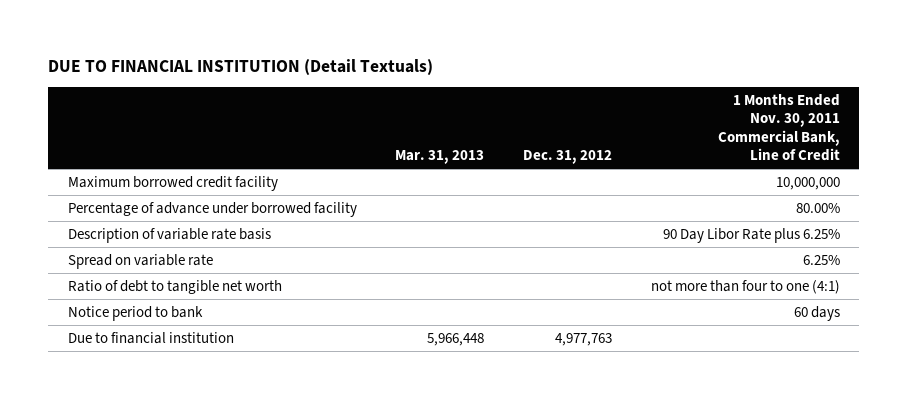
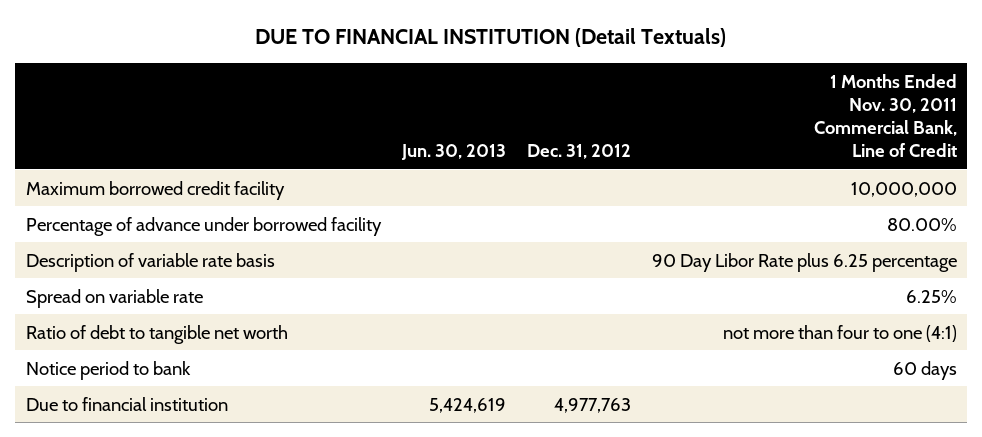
- | Mar. 31, 2013 | Dec. 31, 2012 | 1 Months Ended Nov. 30, 2011 Commercial Bank, Line of Credit
+ | Jun. 30, 2013 | Dec. 31, 2012 | 1 Months Ended Nov. 30, 2011 Commercial Bank, Line of Credit
- Description of variable rate basis | | | 90 Day Libor Rate plus 6.25%
+ Description of variable rate basis | | | 90 Day Libor Rate plus 6.25 percentage

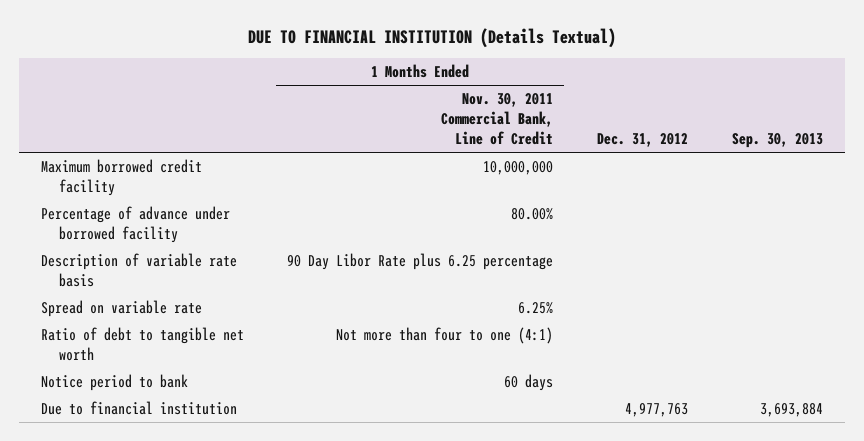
- DUE TO FINANCIAL INSTITUTION (Detail Textuals)
+ DUE TO FINANCIAL INSTITUTION (Details Textual)
- | Jun. 30, 2013 | Dec. 31, 2012 | 1 Months Ended Nov. 30, 2011 Commercial Bank, Line of Credit
+ | 1 Months Ended Nov. 30, 2011 Commercial Bank, Line of Credit | Dec. 31, 2012 | Sep. 30, 2013
- Ratio of debt to tangible net worth | | | not more than four to one (4:1)
+ Ratio of debt to tangible net worth | Not more than four to one (4:1) | |

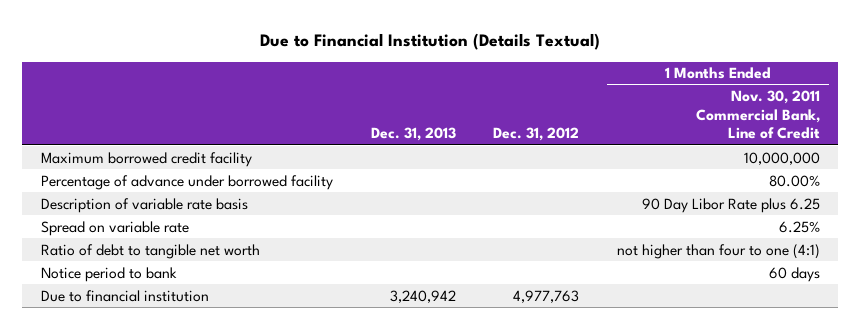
- DUE TO FINANCIAL INSTITUTION (Details Textual)
+ Due to Financial Institution (Details Textual)
- | 1 Months Ended Nov. 30, 2011 Commercial Bank, Line of Credit | Dec. 31, 2012 | Sep. 30, 2013
+ | Dec. 31, 2013 | Dec. 31, 2012 | 1 Months Ended Nov. 30, 2011 Commercial Bank, Line of Credit
- Description of variable rate basis | 90 Day Libor Rate plus 6.25 percentage | |
+ Description of variable rate basis | | | 90 Day Libor Rate plus 6.25
- Ratio of debt to tangible net worth | Not more than four to one (4:1) | |
+ Ratio of debt to tangible net worth | | | not higher than four to one (4:1)

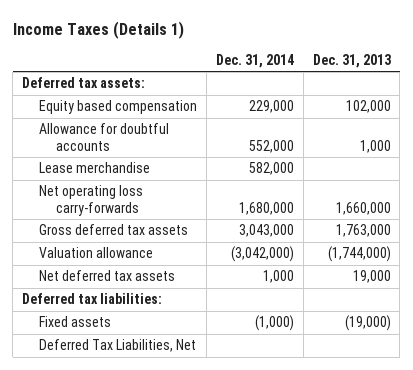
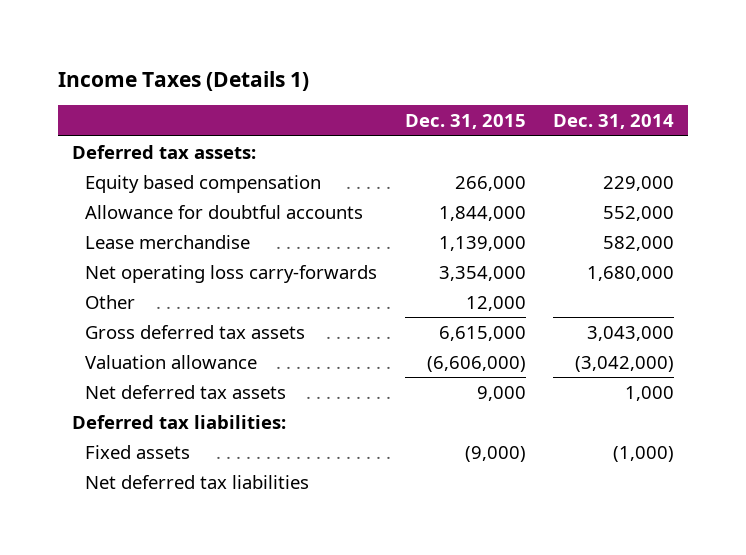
- | Dec. 31, 2014 | Dec. 31, 2013
+ | Dec. 31, 2015 | Dec. 31, 2014
+ Other | 12,000 |
- Deferred Tax Liabilities, Net
+ Net deferred tax liabilities

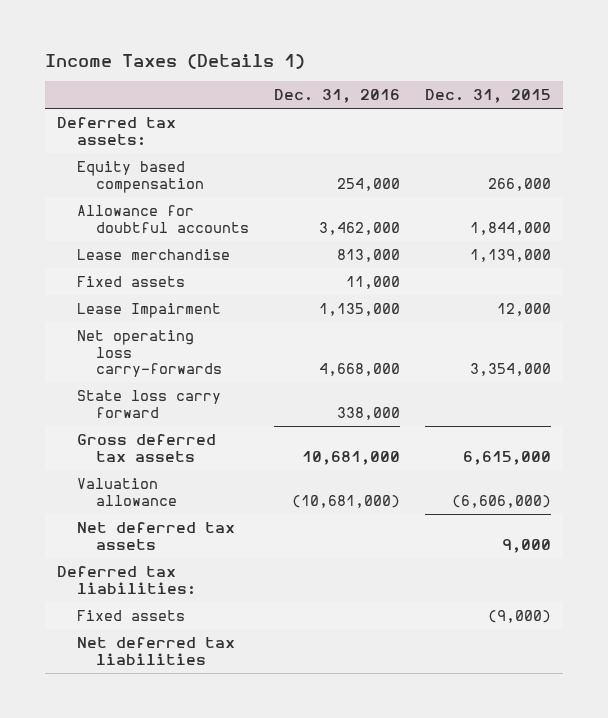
- | Dec. 31, 2015 | Dec. 31, 2014
+ | Dec. 31, 2016 | Dec. 31, 2015
+ Fixed assets | 11,000 |
+ Lease Impairment | 1,135,000 | 12,000
- Other | 12,000 |
+ State loss carry forward | 338,000 |

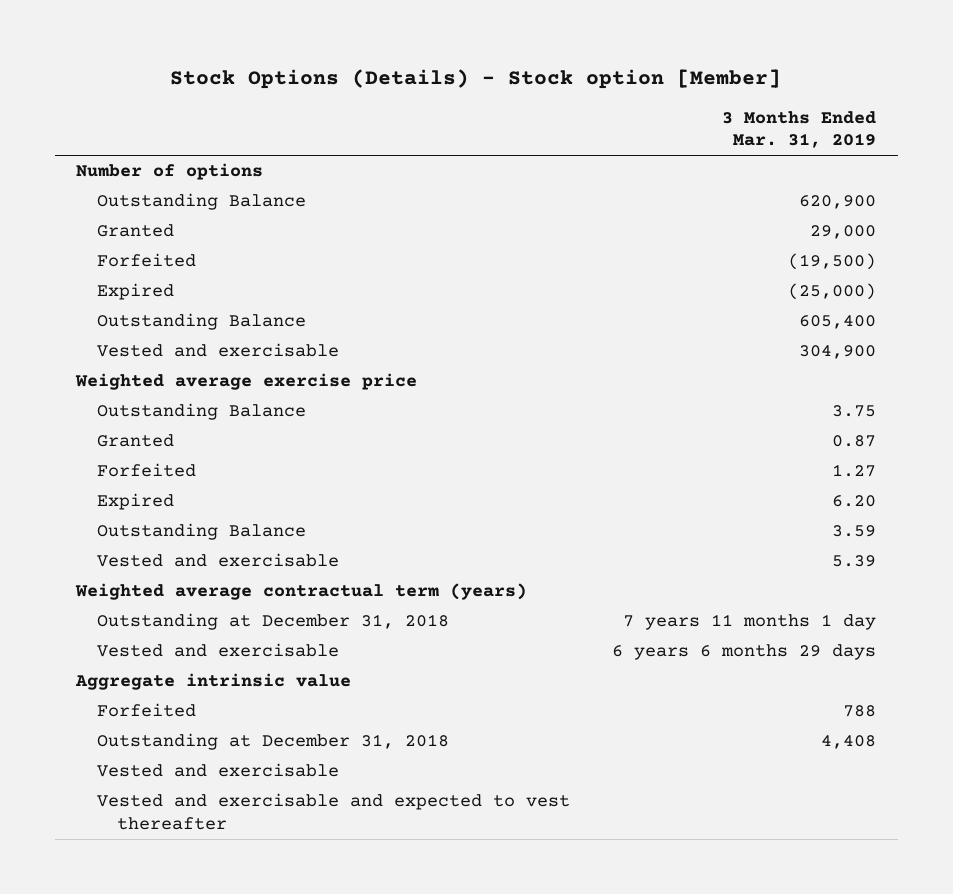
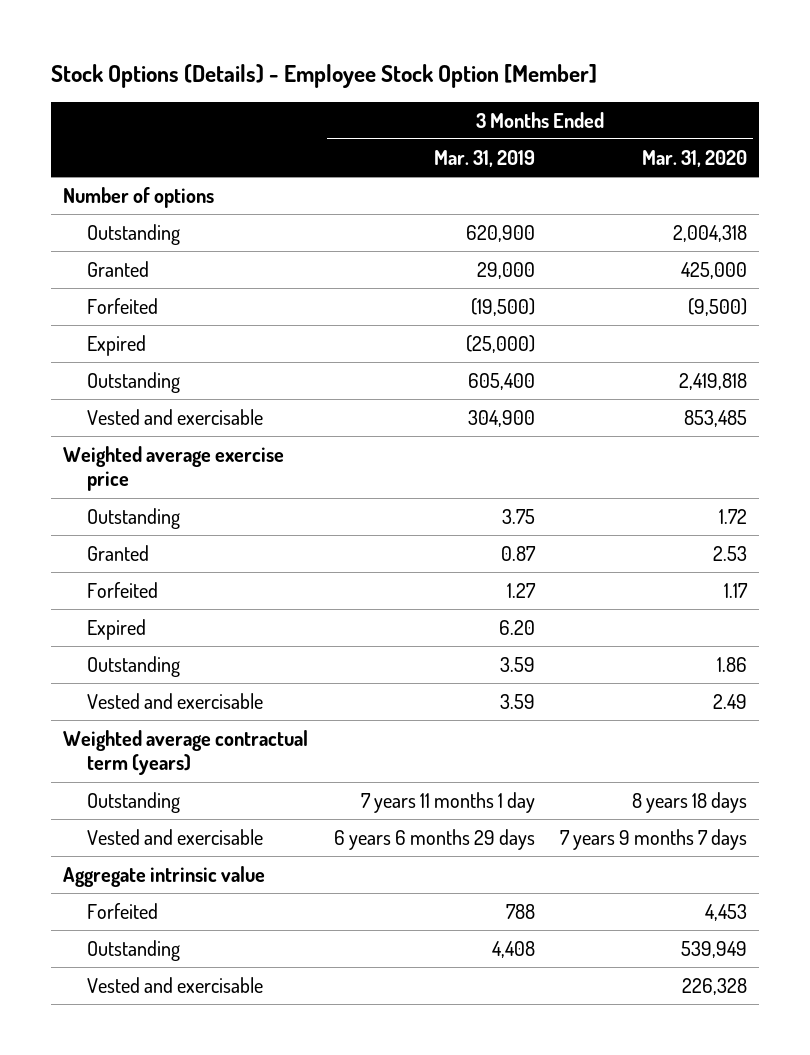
- Stock Options (Details) - Stock option [Member]
+ Stock Options (Details) - Employee Stock Option [Member]
- | 3 Months Ended Mar. 31, 2019
+ | 3 Months Ended Mar. 31, 2019 | 3 Months Ended Mar. 31, 2020
- Outstanding Balance | 620,900
+ Outstanding | 620,900 | 2,004,318
- Outstanding Balance | 605,400
+ Outstanding | 605,400 | 2,419,818
- Outstanding Balance | 3.75
+ Outstanding | 3.75 | 1.72
- Outstanding Balance | 3.59
- Vested and exercisable | 5.39
+ Outstanding | 3.59 | 1.86
+ Vested and exercisable | 3.59 | 2.49
- Outstanding at December 31, 2018 | 7 years 11 months 1 day
+ Outstanding | 7 years 11 months 1 day | 8 years 18 days
- Outstanding at December 31, 2018 | 4,408
+ Outstanding | 4,408 | 539,949
- Vested and exercisable and expected to vest thereafter

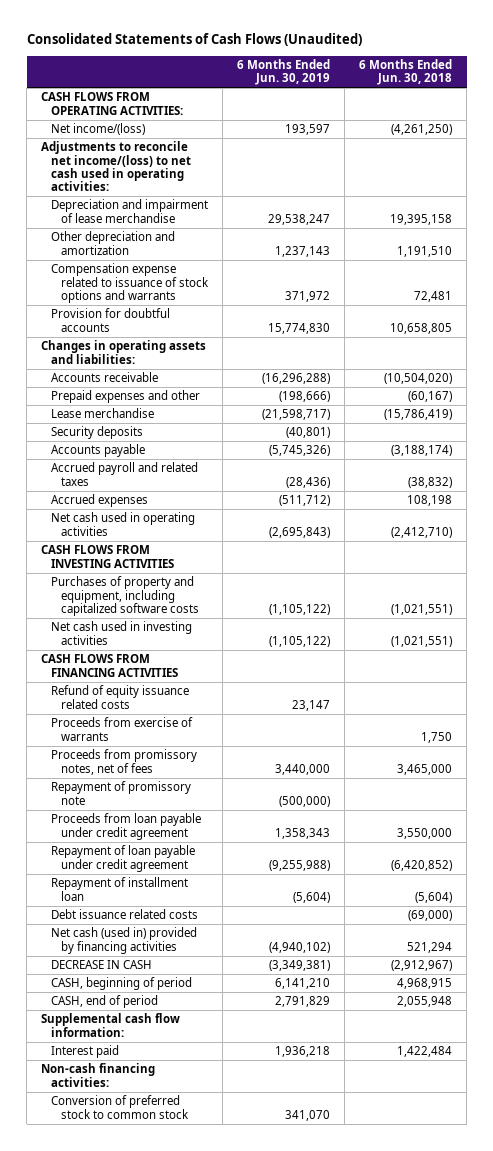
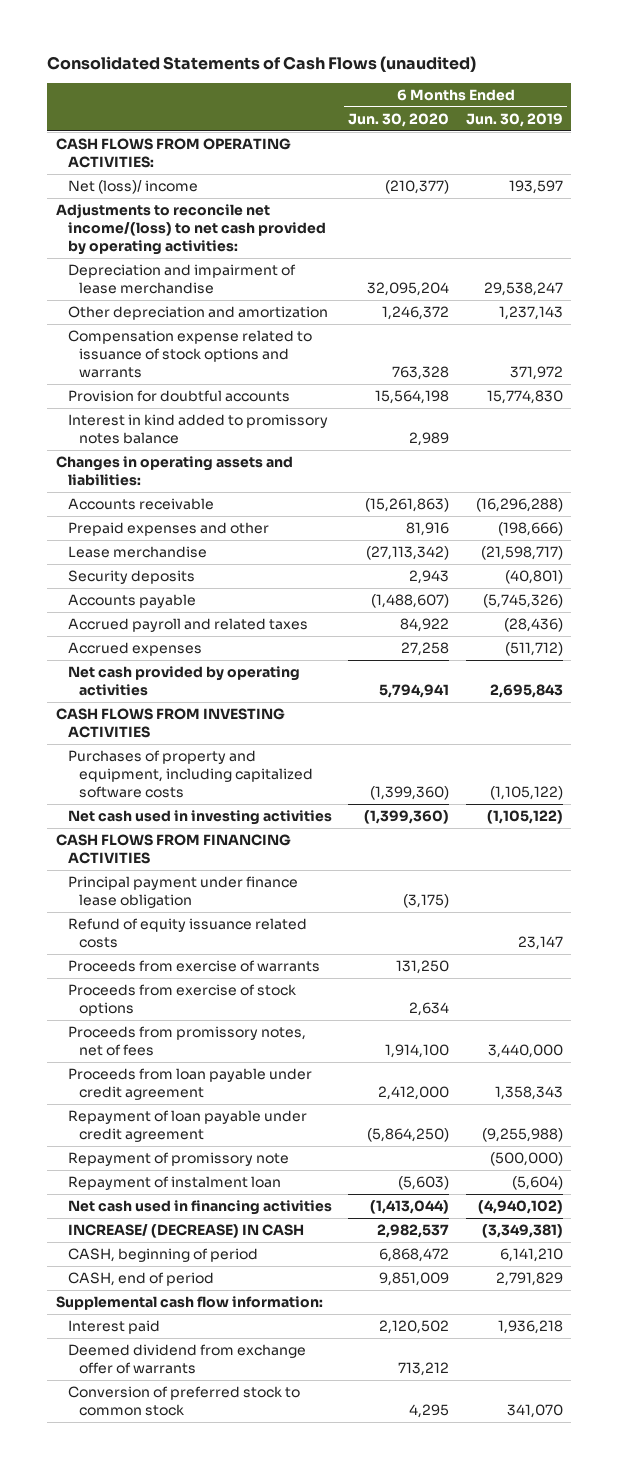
- Consolidated Statements of Cash Flows (Unaudited)
+ Consolidated Statements of Cash Flows (unaudited)
- | 6 Months Ended Jun. 30, 2019 | 6 Months Ended Jun. 30, 2018
+ | 6 Months Ended Jun. 30, 2020 | 6 Months Ended Jun. 30, 2019
- Net income/(loss) | 193,597 | (4,261,250)
- Adjustments to reconcile net income/(loss) to net cash used in operating activities:
+ Net (loss)/ income | (210,377) | 193,597
+ Adjustments to reconcile net income/(loss) to net cash provided by operating activities:
+ Interest in kind added to promissory notes balance | 2,989 |
- Net cash used in operating activities | (2,695,843) | (2,412,710)
+ Net cash provided by operating activities | 5,794,941 | 2,695,843
+ Principal payment under finance lease obligation | (3,175) |
+ Proceeds from exercise of stock options | 2,634 |
- Repayment of installment loan | (5,604) | (5,604)
- Debt issuance related costs | | (69,000)
- Net cash (used in) provided by financing activities | (4,940,102) | 521,294
- DECREASE IN CASH | (3,349,381) | (2,912,967)
moved down: Repayment of promissory note | | (500,000)
+ Repayment of instalment loan | (5,603) | (5,604)
+ Net cash used in financing activities | (1,413,044) | (4,940,102)
+ INCREASE/ (DECREASE) IN CASH | 2,982,537 | (3,349,381)
- Non-cash financing activities:
+ Deemed dividend from exchange offer of warrants | 713,212 |

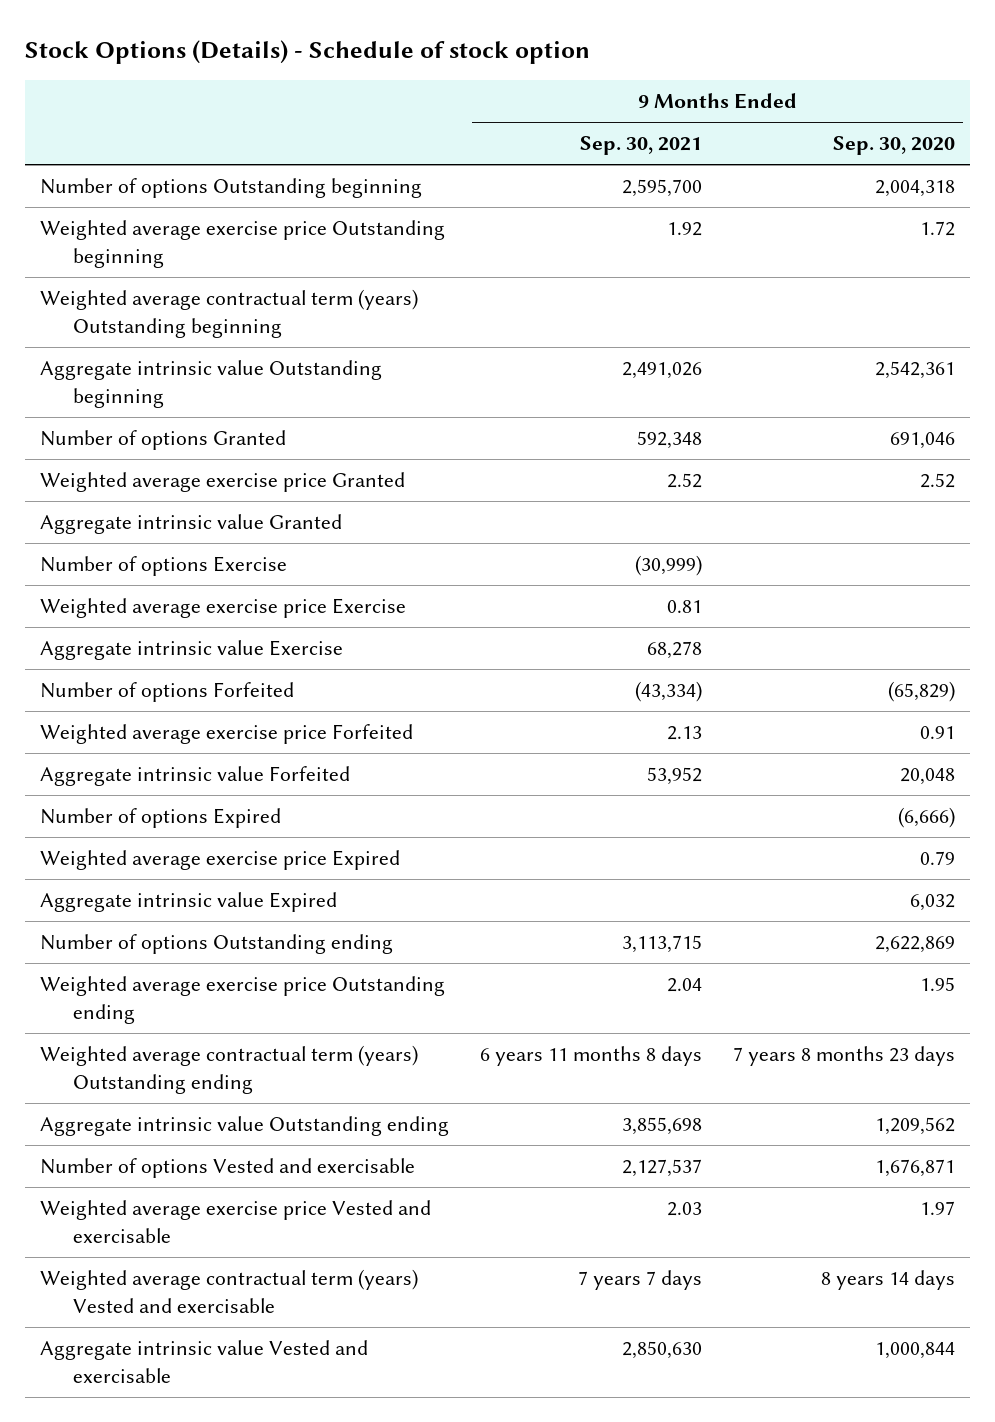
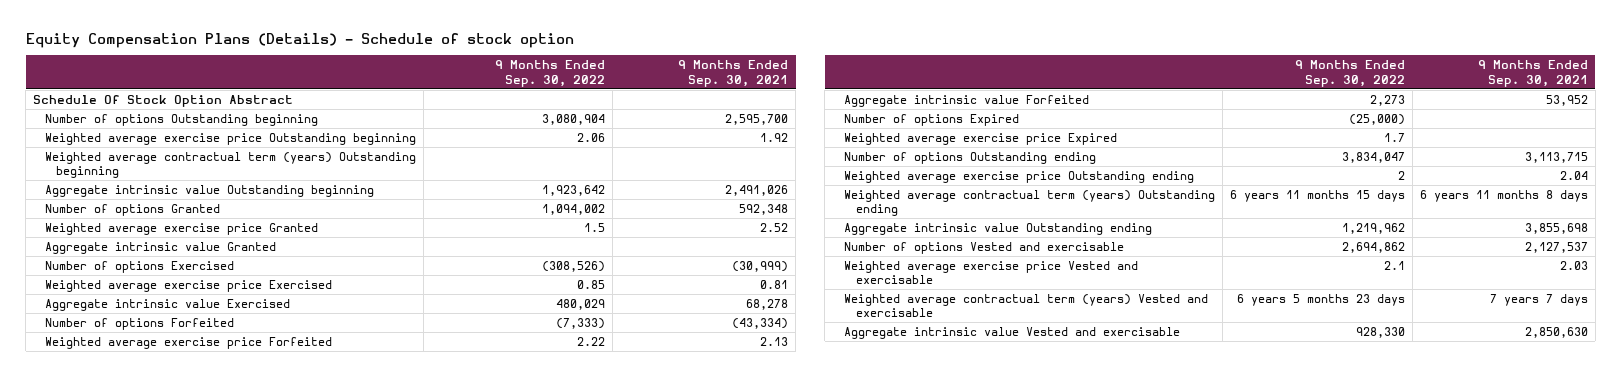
- Stock Options (Details) - Schedule of stock option
+ Equity Compensation Plans (Details) - Schedule of stock option
- | 9 Months Ended Sep. 30, 2021 | 9 Months Ended Sep. 30, 2020
+ | 9 Months Ended Sep. 30, 2022 | 9 Months Ended Sep. 30, 2021
+ Schedule Of Stock Option Abstract
- Number of options Exercise | (30,999) |
- Weighted average exercise price Exercise | 0.81 |
- Aggregate intrinsic value Exercise | 68,278 |
+ Number of options Exercised | (308,526) | (30,999)
+ Weighted average exercise price Exercised | 0.85 | 0.81
+ Aggregate intrinsic value Exercised | 480,029 | 68,278
- Aggregate intrinsic value Expired | | 6,032

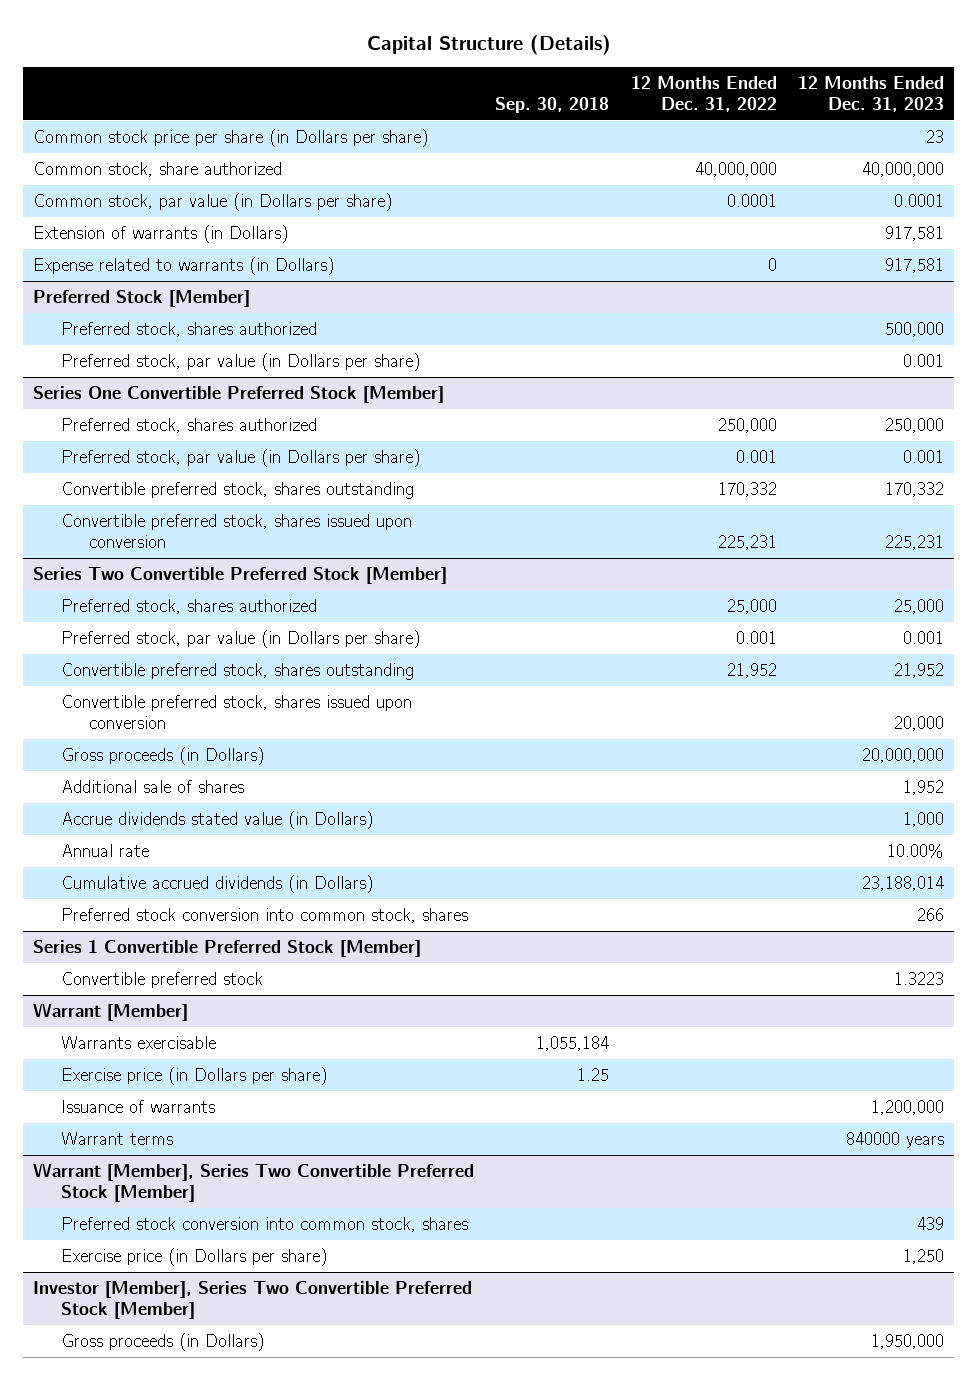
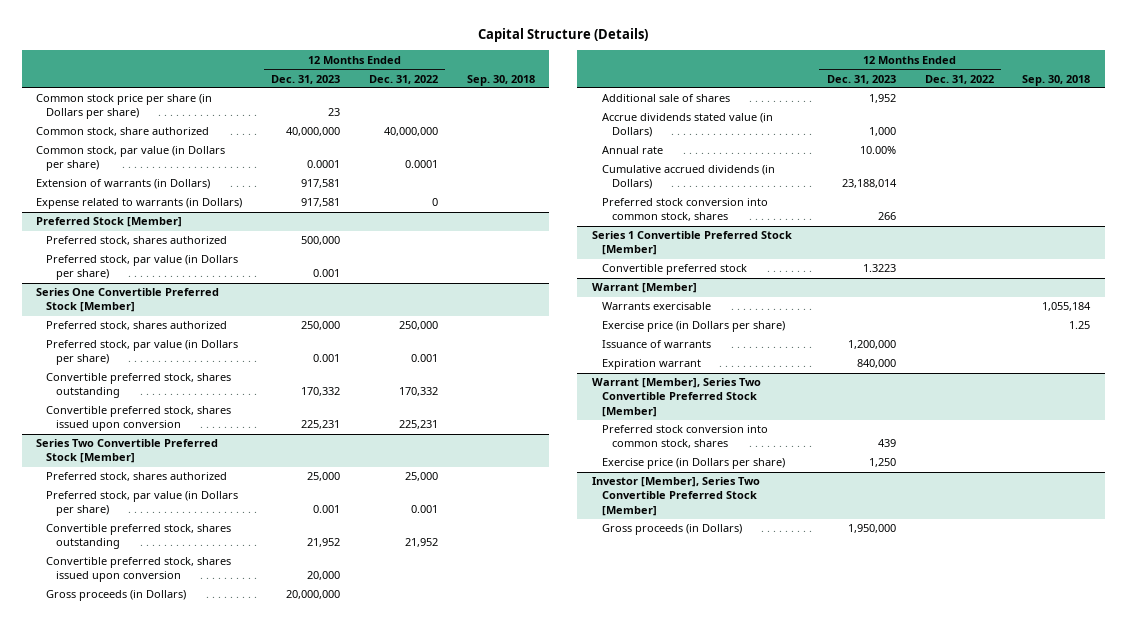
- | Sep. 30, 2018 | 12 Months Ended Dec. 31, 2022 | 12 Months Ended Dec. 31, 2023
+ | 12 Months Ended Dec. 31, 2023 | 12 Months Ended Dec. 31, 2022 | Sep. 30, 2018
@ Warrant [Member]
- Warrant terms | | | 840000 years
+ Expiration warrant | 840,000 | |

